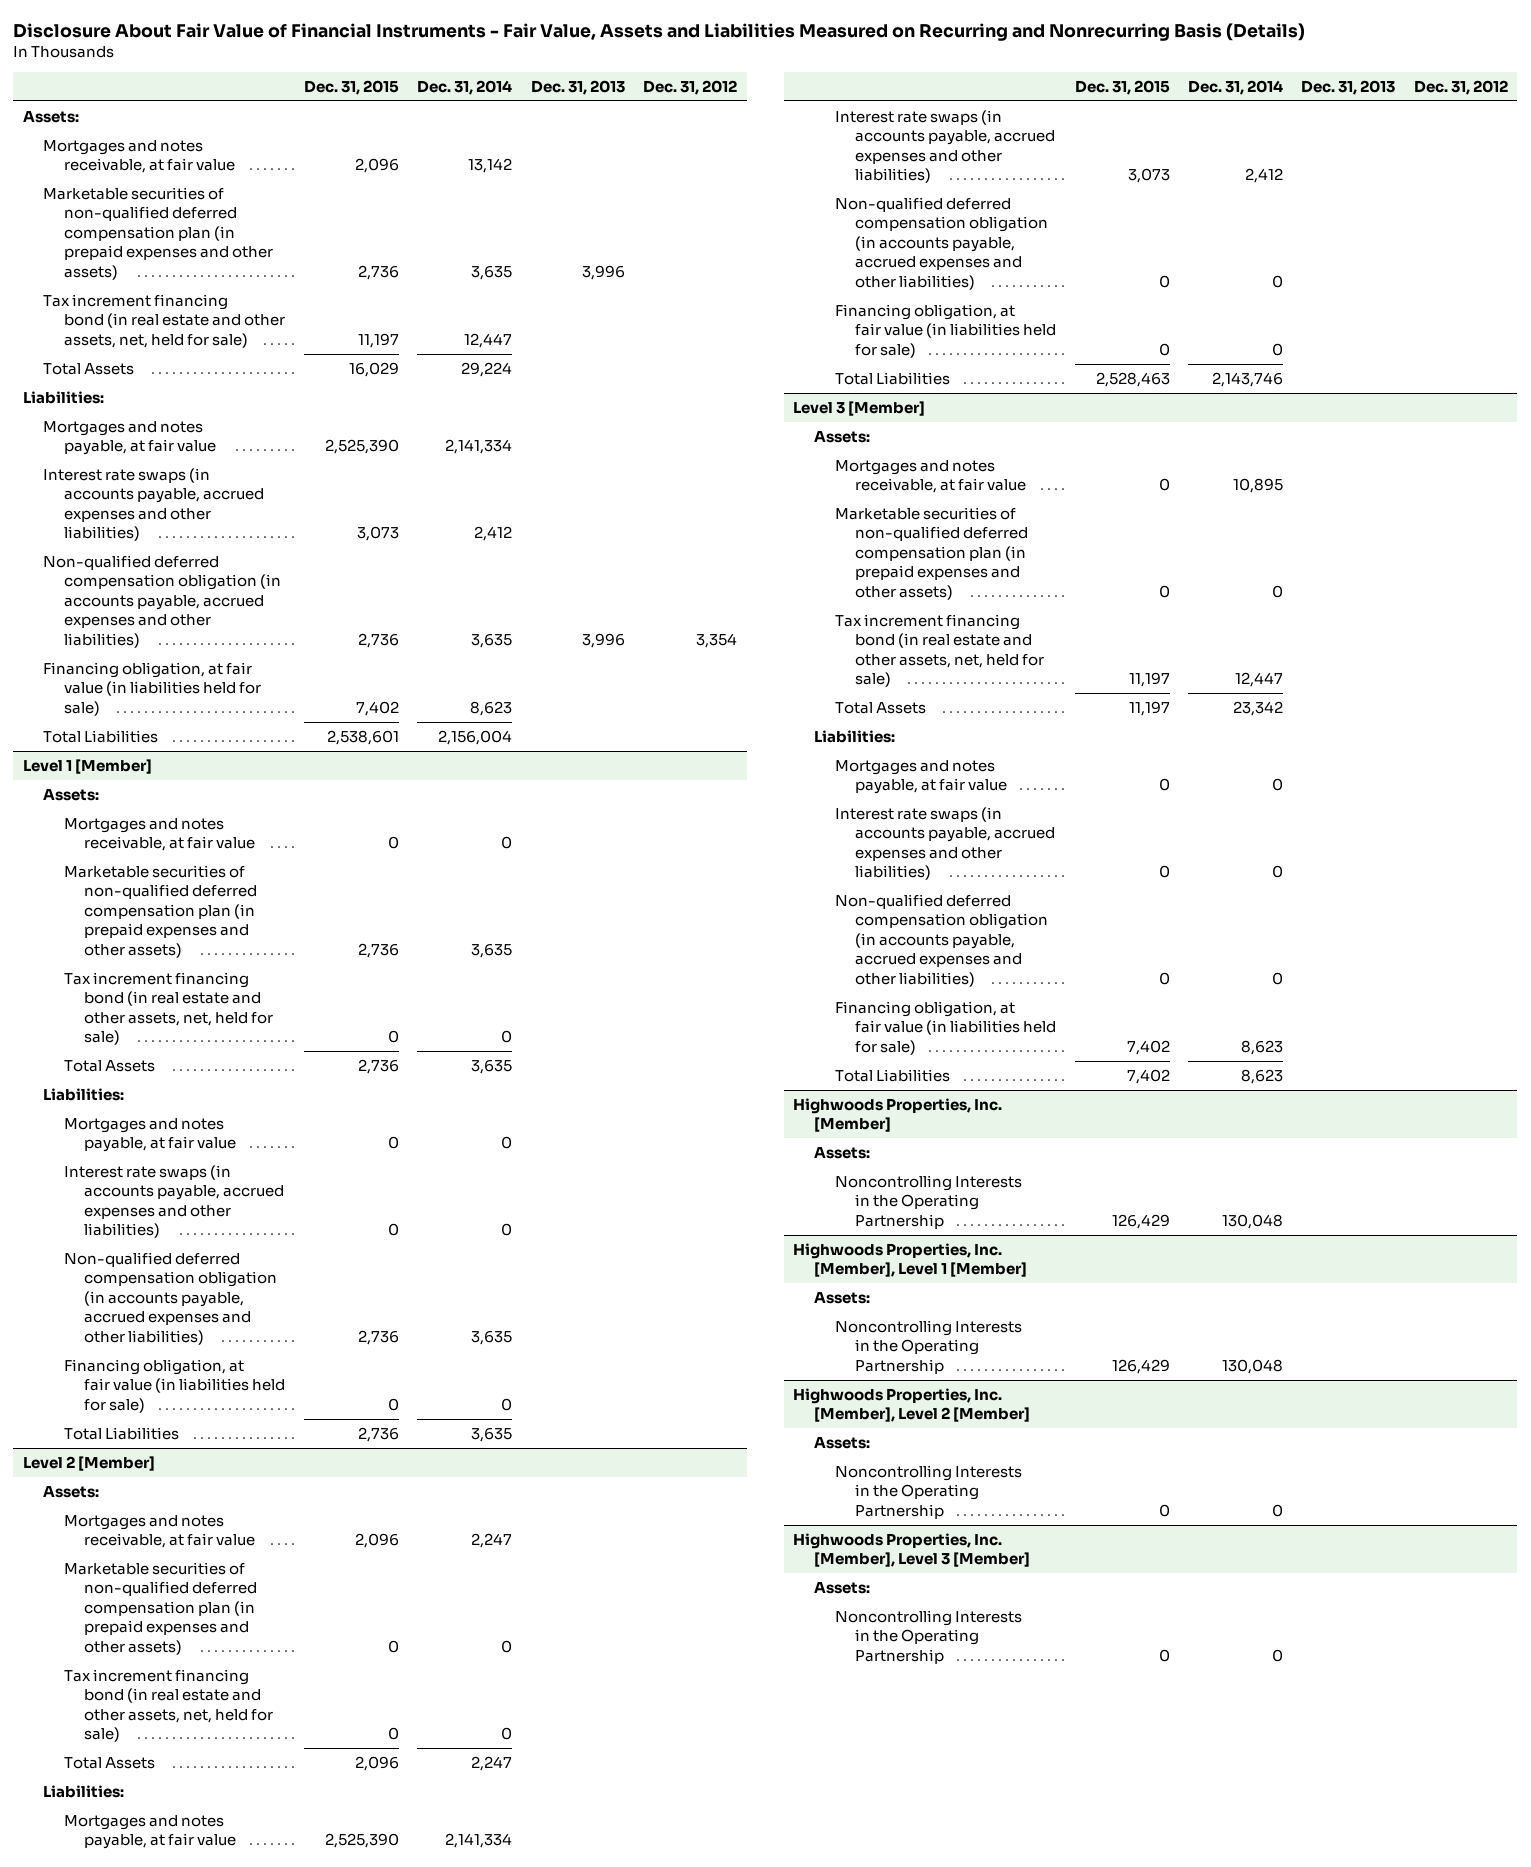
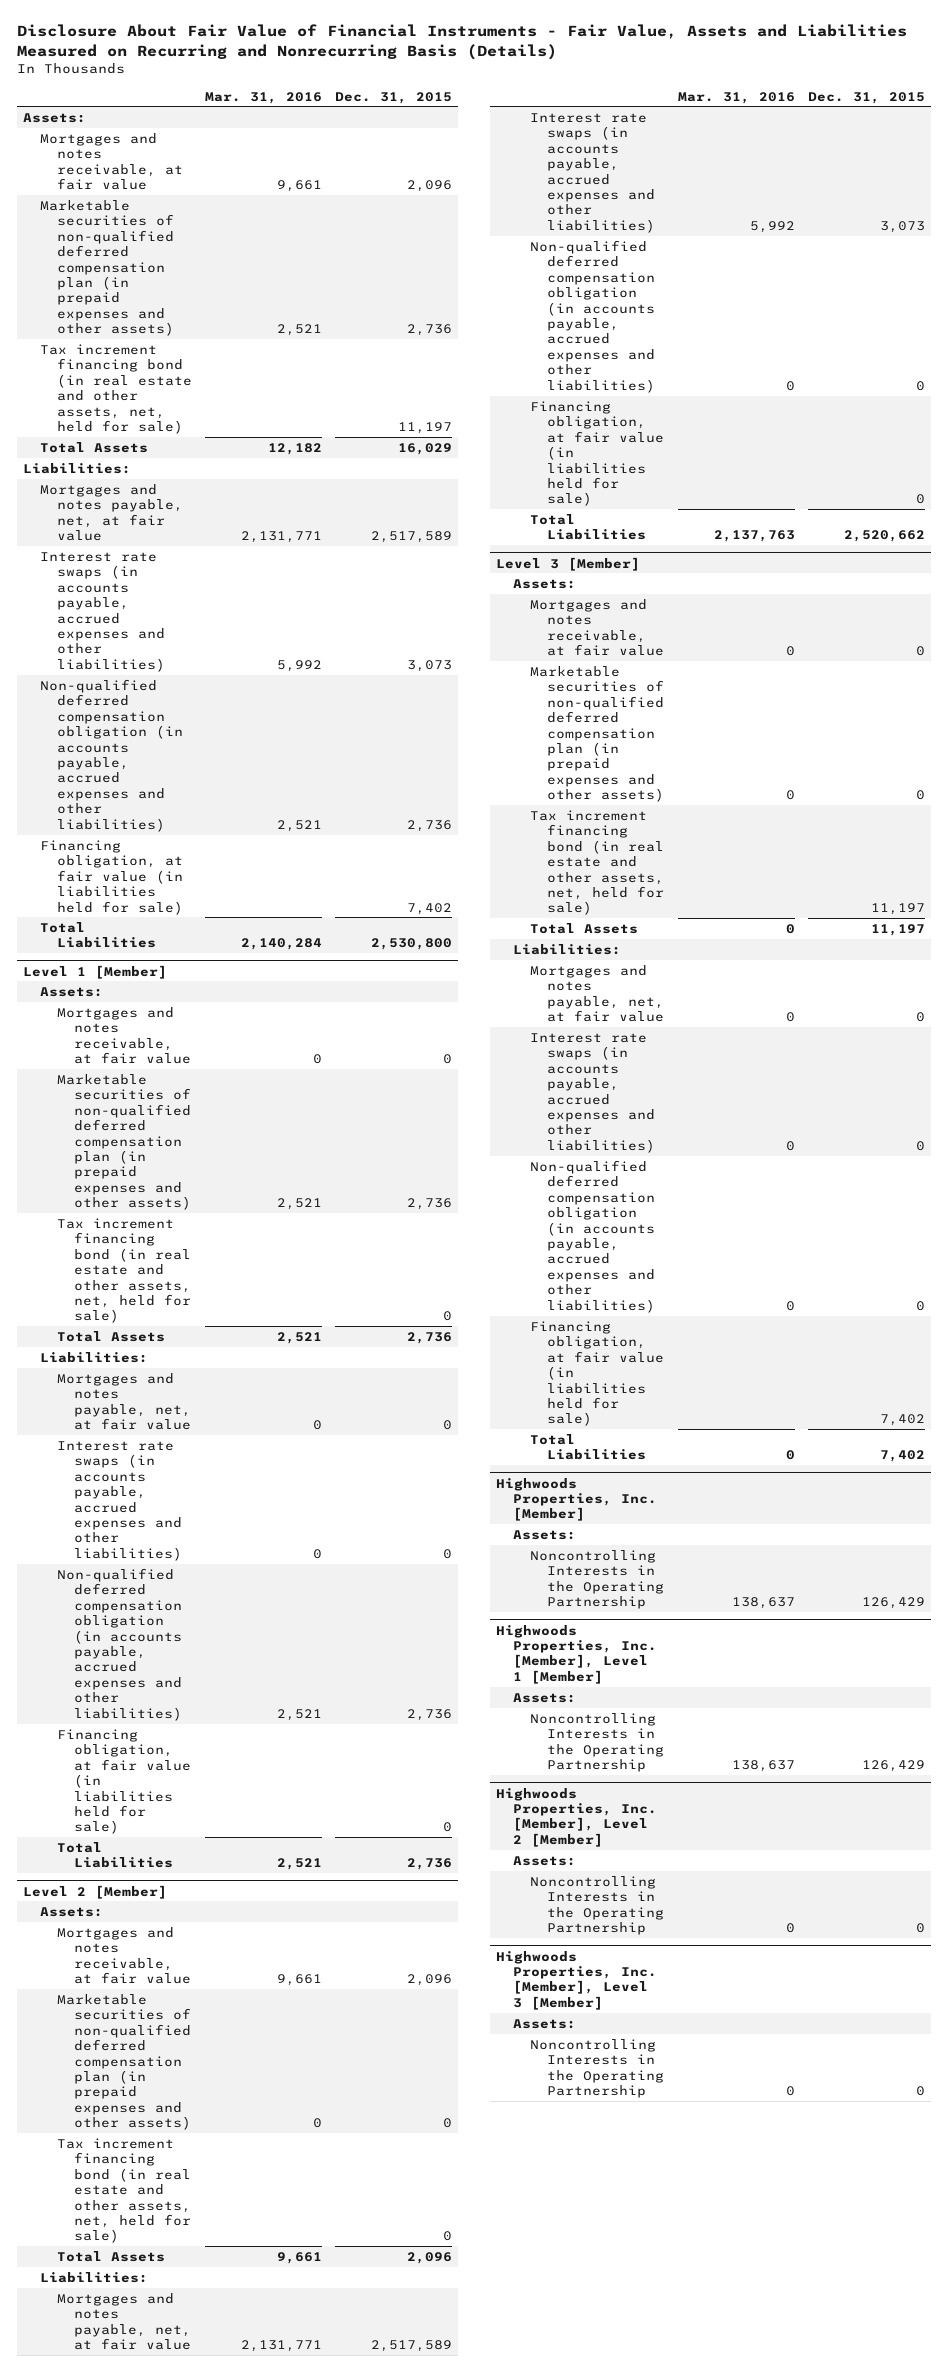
- | Dec. 31, 2015 | Dec. 31, 2014 | Dec. 31, 2013 | Dec. 31, 2012
+ | Mar. 31, 2016 | Dec. 31, 2015
- Mortgages and notes payable, at fair value | 2,525,390 | 2,141,334 | |
+ Mortgages and notes payable, net, at fair value | 2,131,771 | 2,517,589
- Total Liabilities | 2,538,601 | 2,156,004 | |
+ Total Liabilities | 2,140,284 | 2,530,800
@ Level 1 [Member]
- Mortgages and notes payable, at fair value | 0 | 0 | |
+ Mortgages and notes payable, net, at fair value | 0 | 0
@ Level 2 [Member]
- Mortgages and notes payable, at fair value | 2,525,390 | 2,141,334 | |
+ Mortgages and notes payable, net, at fair value | 2,131,771 | 2,517,589
- Total Liabilities | 2,528,463 | 2,143,746 | |
+ Total Liabilities | 2,137,763 | 2,520,662
@ Level 3 [Member]
- Mortgages and notes payable, at fair value | 0 | 0 | |
+ Mortgages and notes payable, net, at fair value | 0 | 0

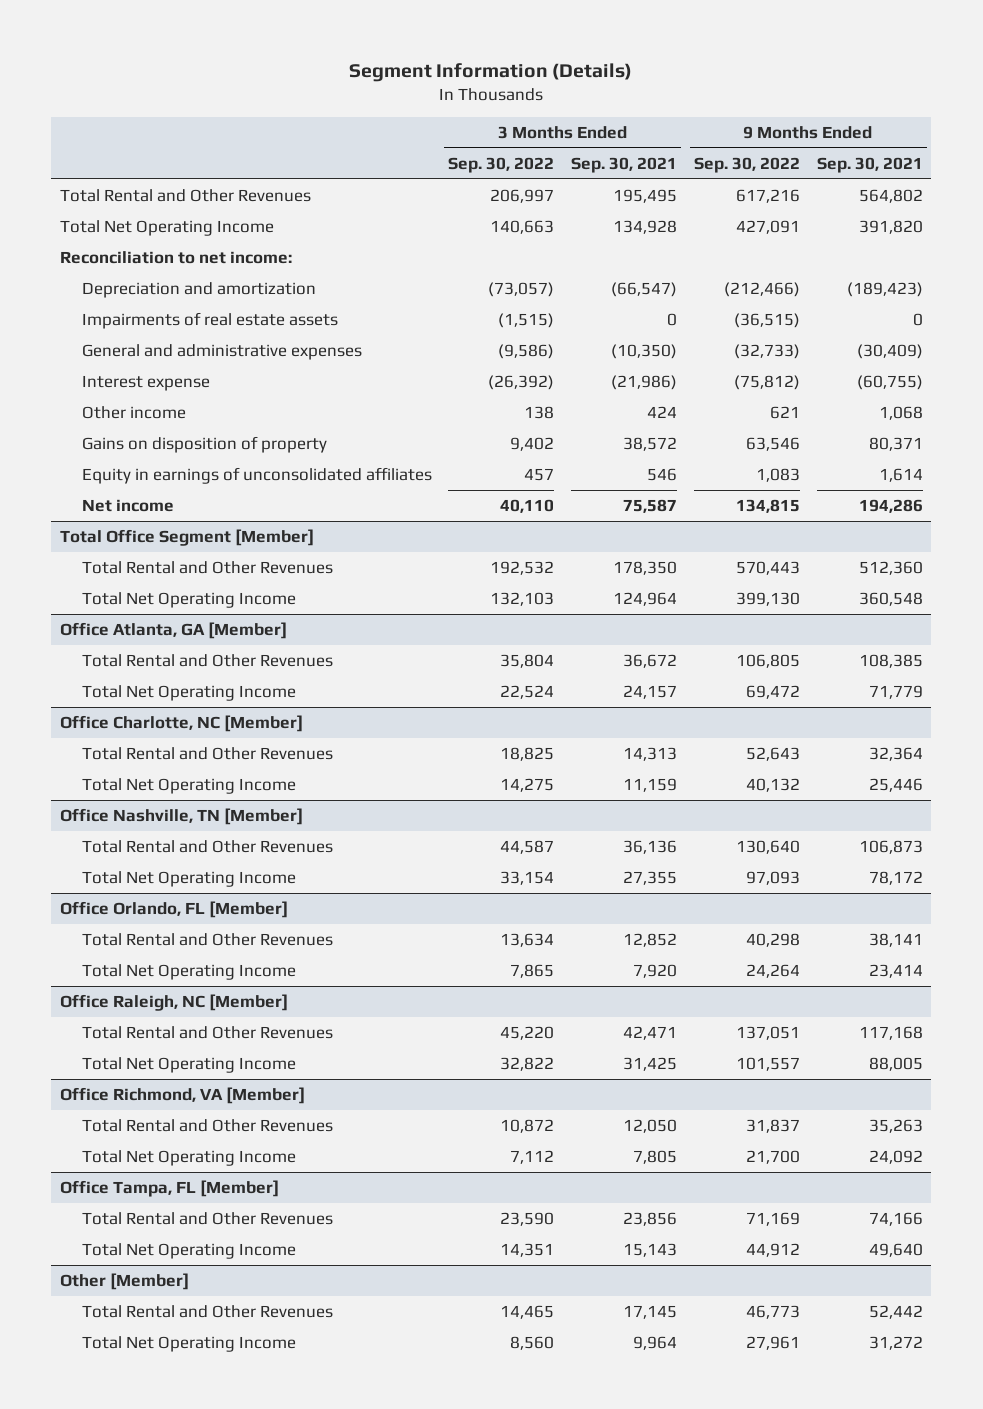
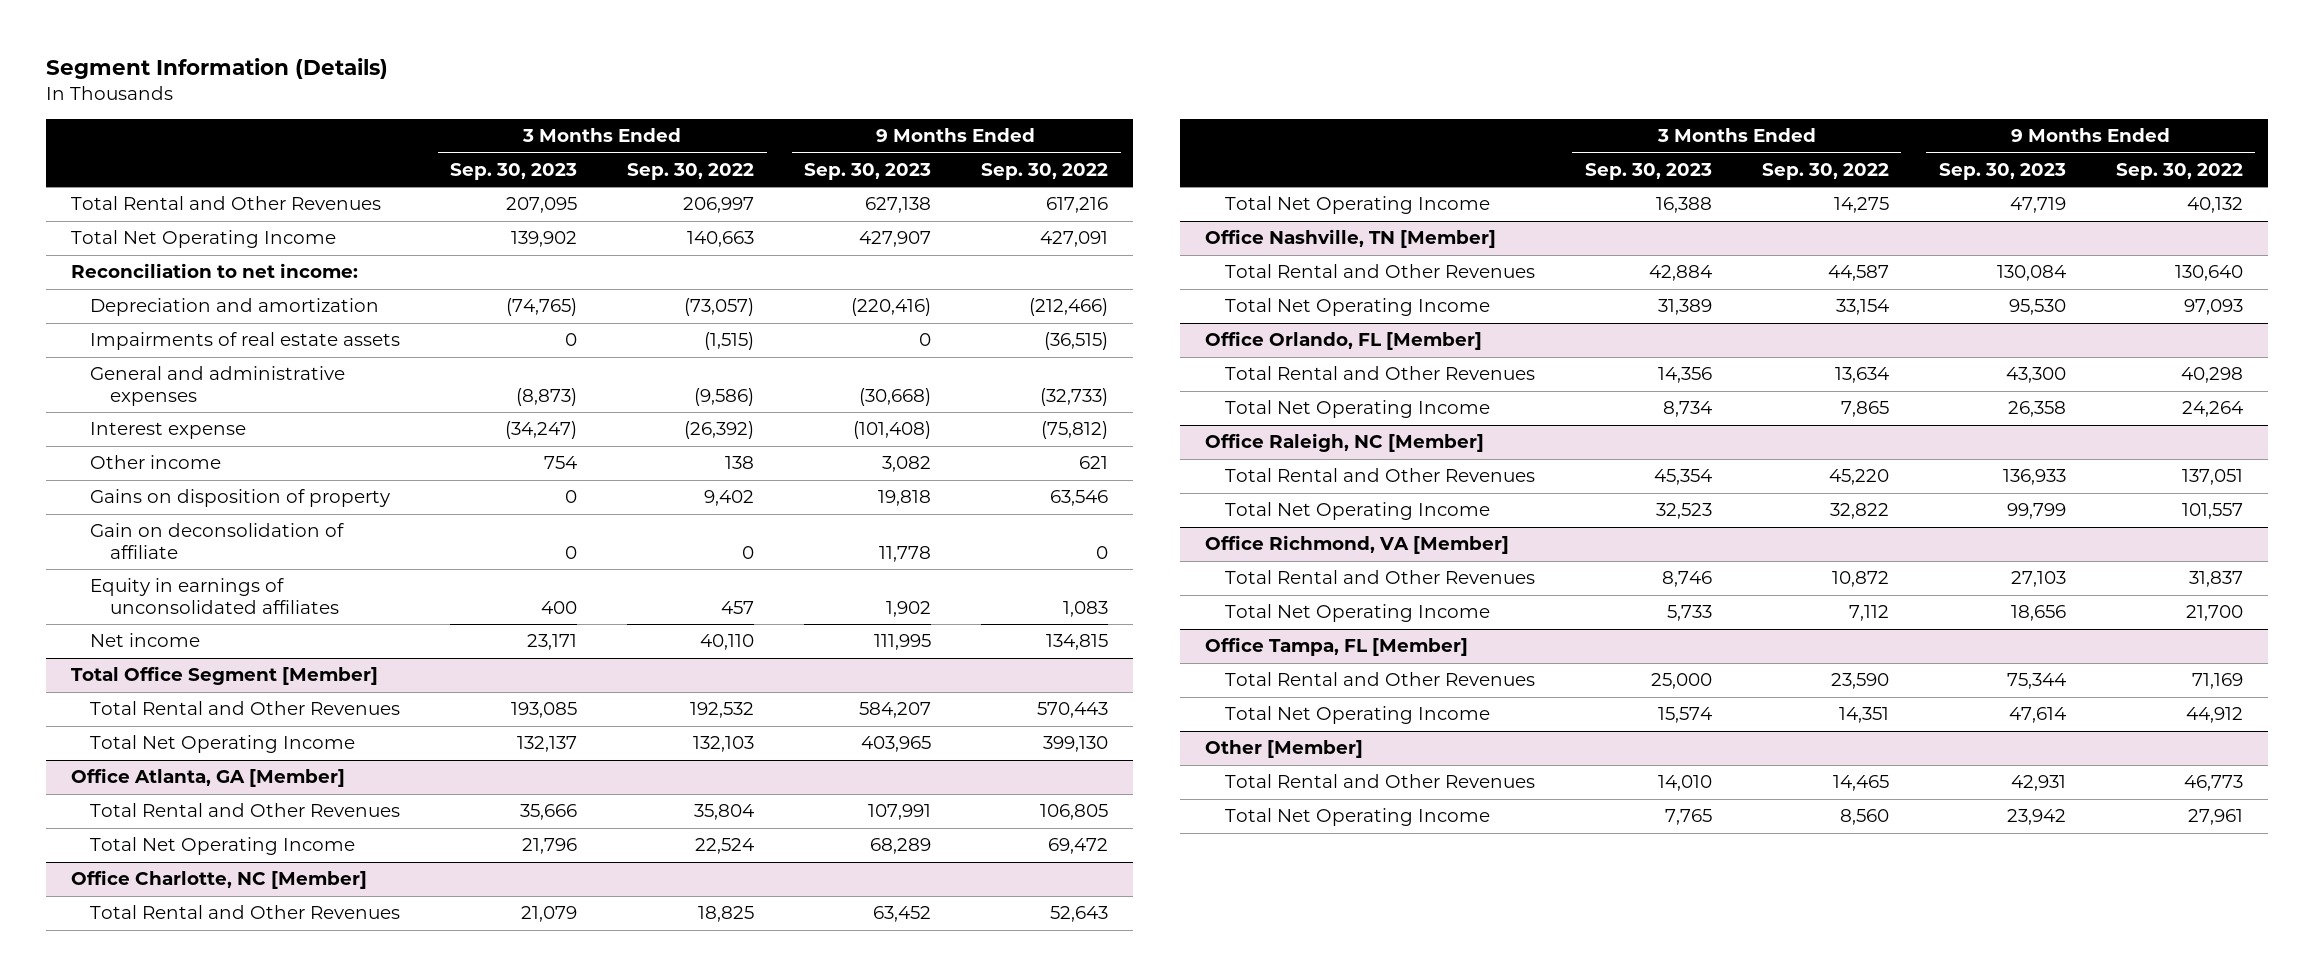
- | 3 Months Ended Sep. 30, 2022 | 3 Months Ended Sep. 30, 2021 | 9 Months Ended Sep. 30, 2022 | 9 Months Ended Sep. 30, 2021
+ | 3 Months Ended Sep. 30, 2023 | 3 Months Ended Sep. 30, 2022 | 9 Months Ended Sep. 30, 2023 | 9 Months Ended Sep. 30, 2022
+ Gain on deconsolidation of affiliate | 0 | 0 | 11,778 | 0

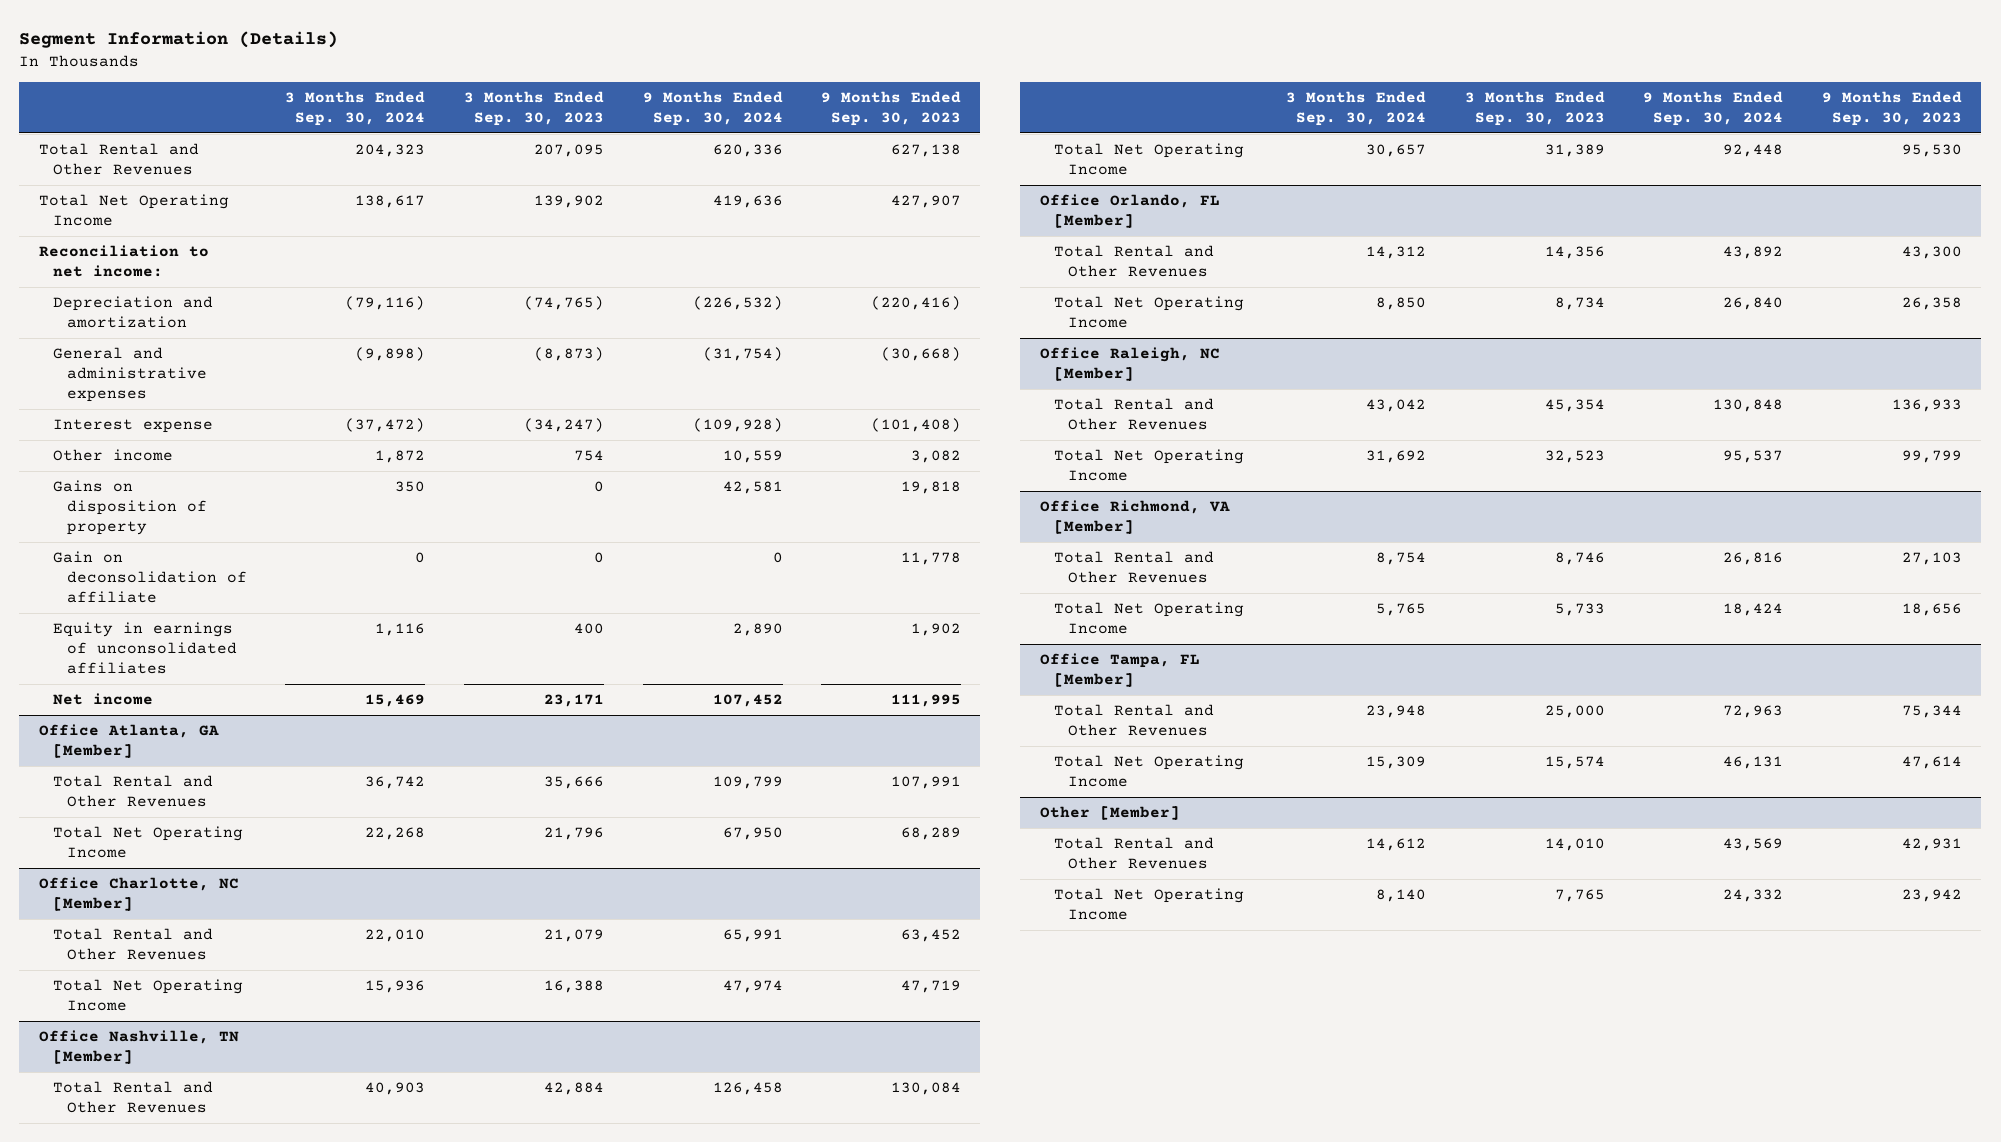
- | 3 Months Ended Sep. 30, 2023 | 3 Months Ended Sep. 30, 2022 | 9 Months Ended Sep. 30, 2023 | 9 Months Ended Sep. 30, 2022
+ | 3 Months Ended Sep. 30, 2024 | 3 Months Ended Sep. 30, 2023 | 9 Months Ended Sep. 30, 2024 | 9 Months Ended Sep. 30, 2023
- Impairments of real estate assets | 0 | (1,515) | 0 | (36,515)
- Total Office Segment [Member]
- Total Rental and Other Revenues | 193,085 | 192,532 | 584,207 | 570,443
- Total Net Operating Income | 132,137 | 132,103 | 403,965 | 399,130

